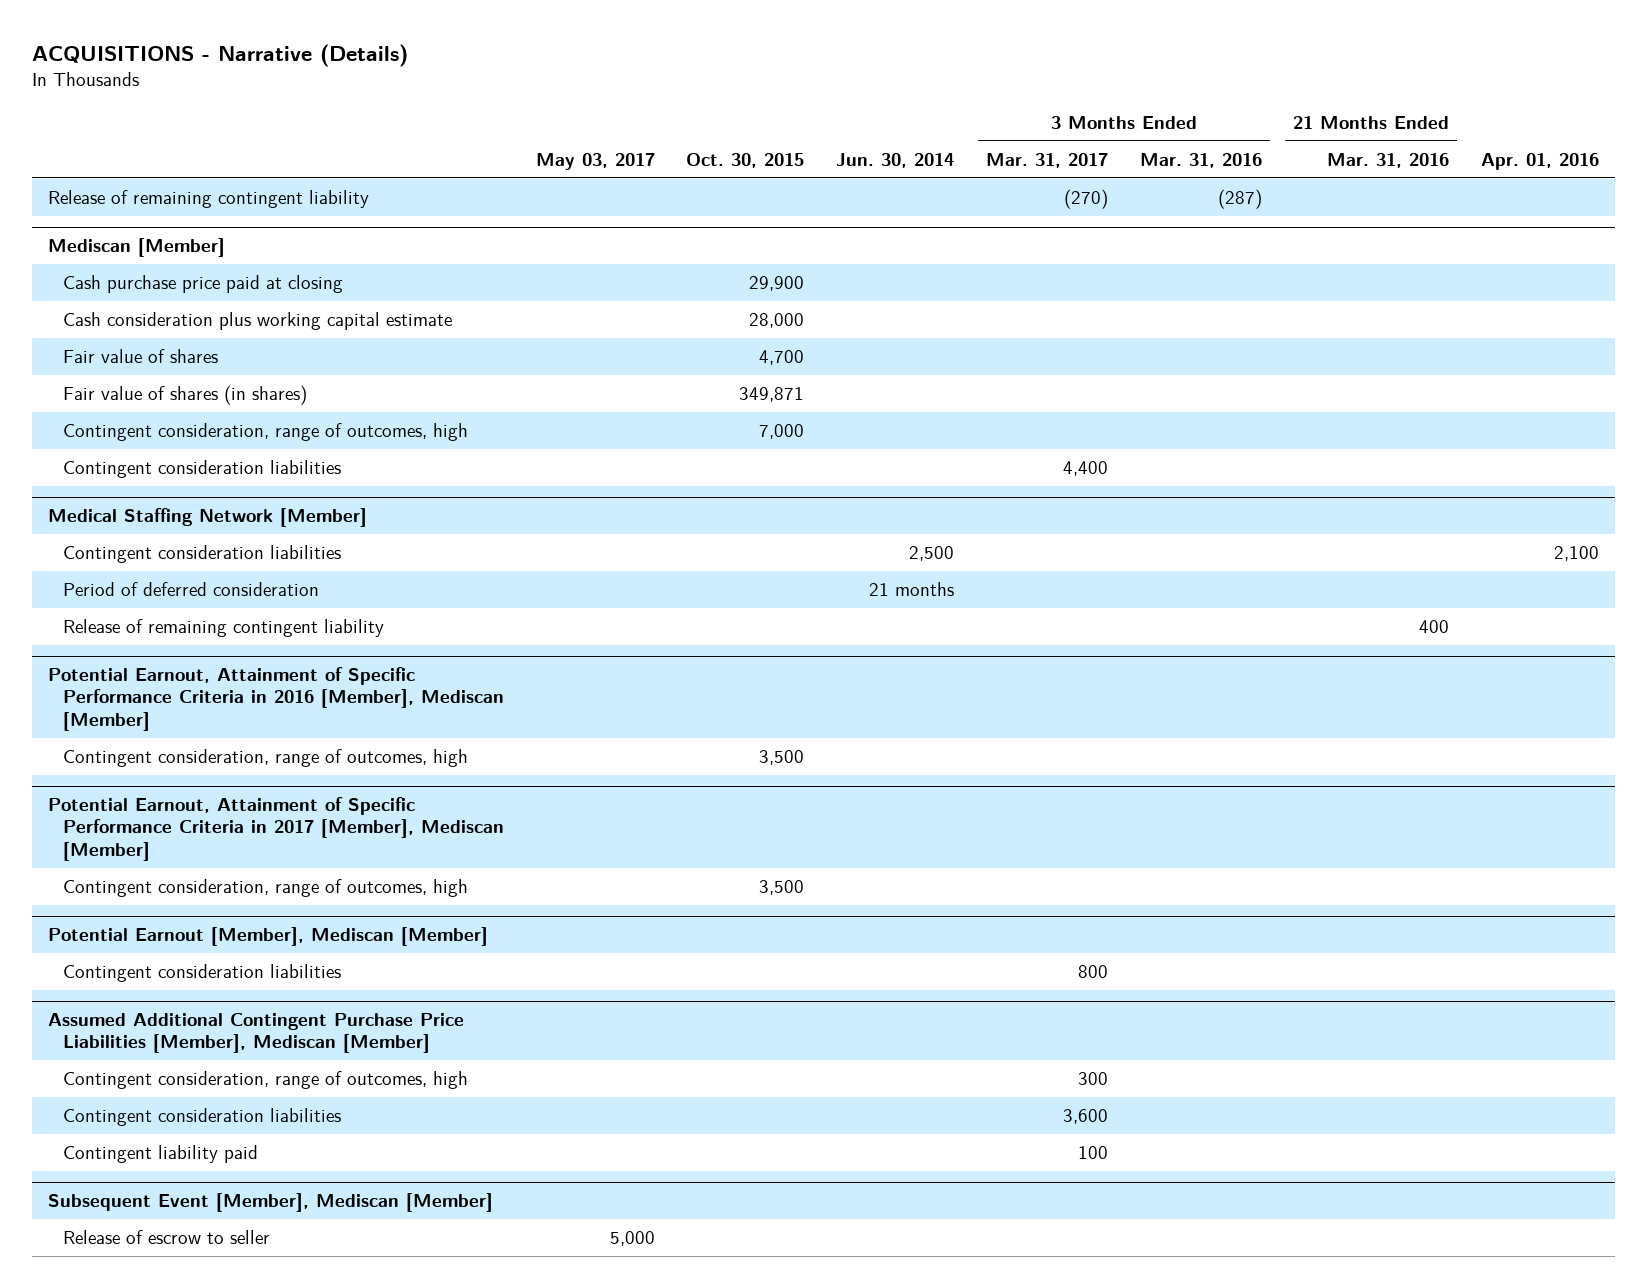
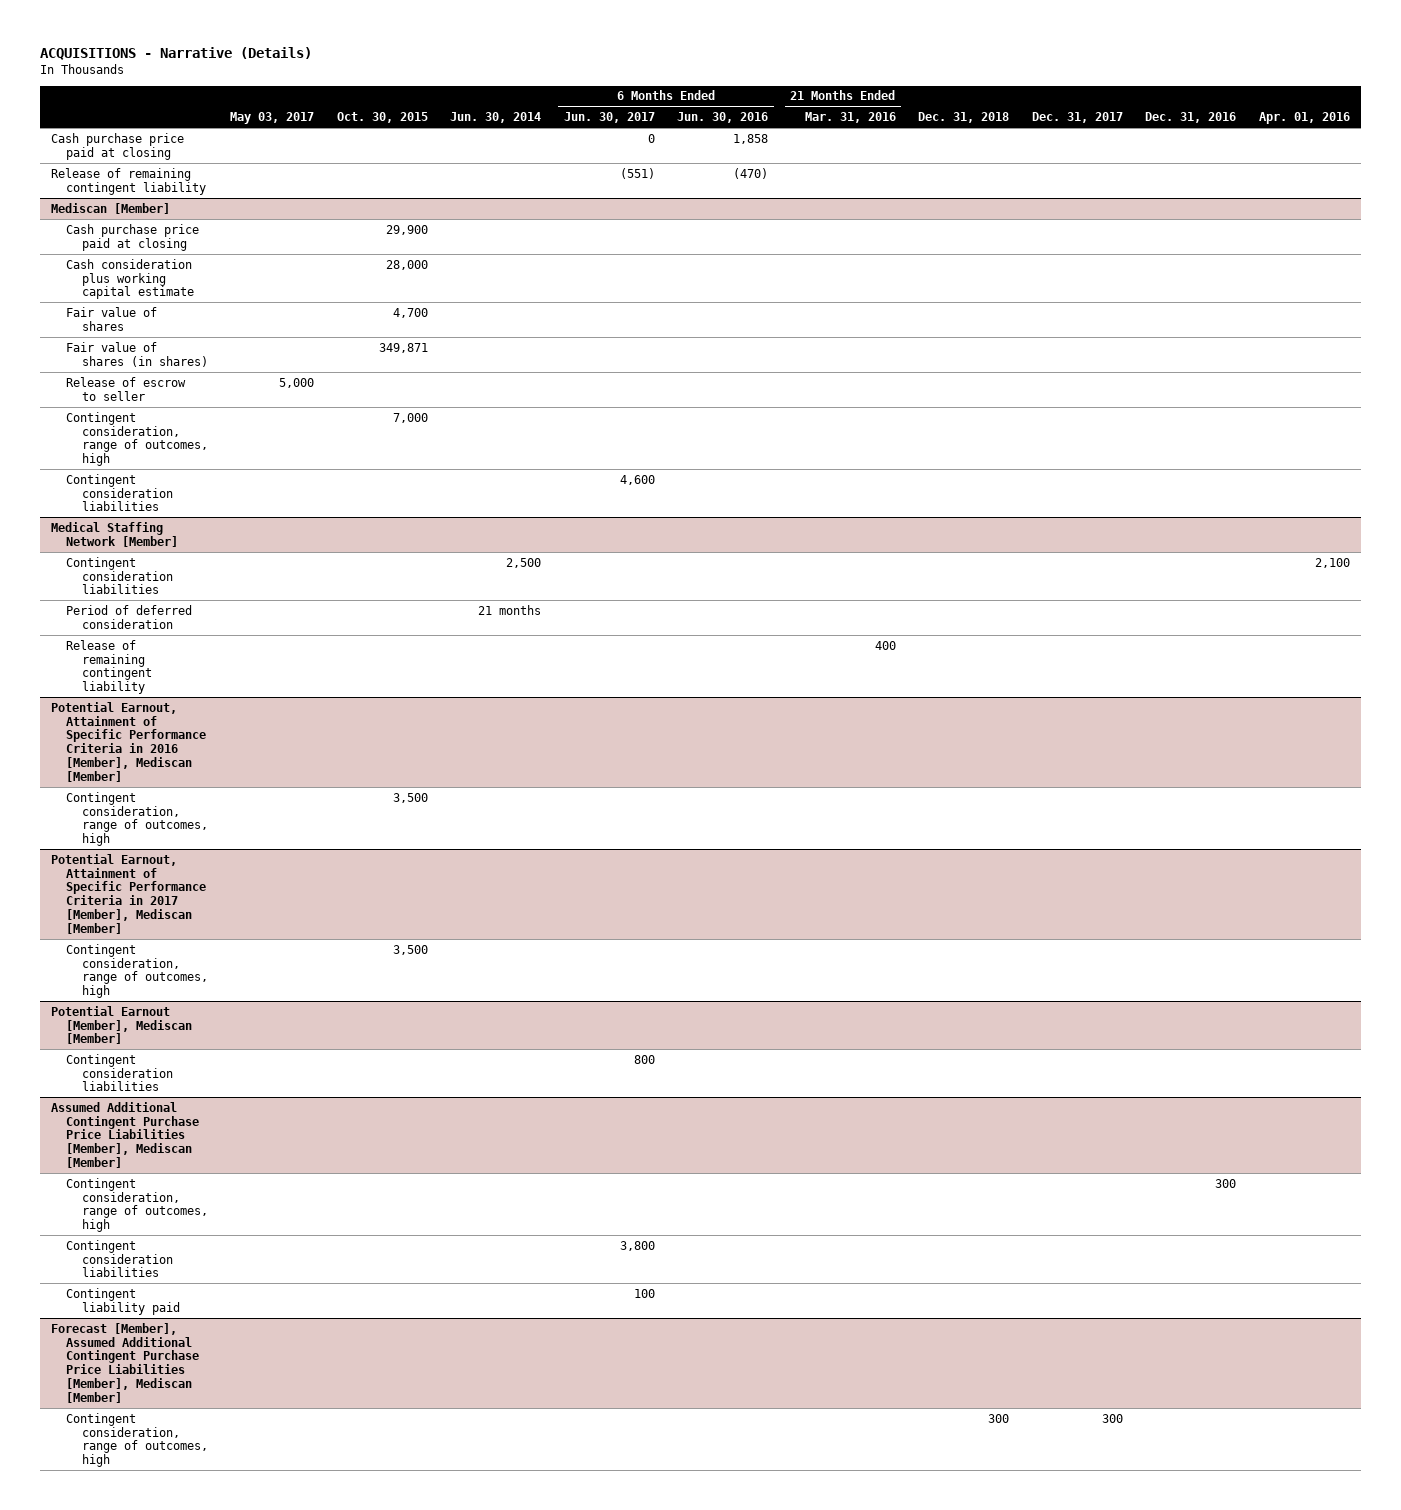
- | May 03, 2017 | Oct. 30, 2015 | Jun. 30, 2014 | 3 Months Ended Mar. 31, 2017 | 3 Months Ended Mar. 31, 2016 | 21 Months Ended Mar. 31, 2016 | Apr. 01, 2016
+ | May 03, 2017 | Oct. 30, 2015 | Jun. 30, 2014 | 6 Months Ended Jun. 30, 2017 | 6 Months Ended Jun. 30, 2016 | 21 Months Ended Mar. 31, 2016 | Dec. 31, 2018 | Dec. 31, 2017 | Dec. 31, 2016 | Apr. 01, 2016
+ Cash purchase price paid at closing | | | | 0 | 1,858 | | | | |
@ Mediscan [Member]
+ Release of escrow to seller | 5,000 | | | | | | | | |
- Subsequent Event [Member], Mediscan [Member]
- Release of escrow to seller | 5,000 | | | | | |
+ Forecast [Member], Assumed Additional Contingent Purchase Price Liabilities [Member], Mediscan [Member]
+ Contingent consideration, range of outcomes, high | | | | | | | 300 | 300 | |

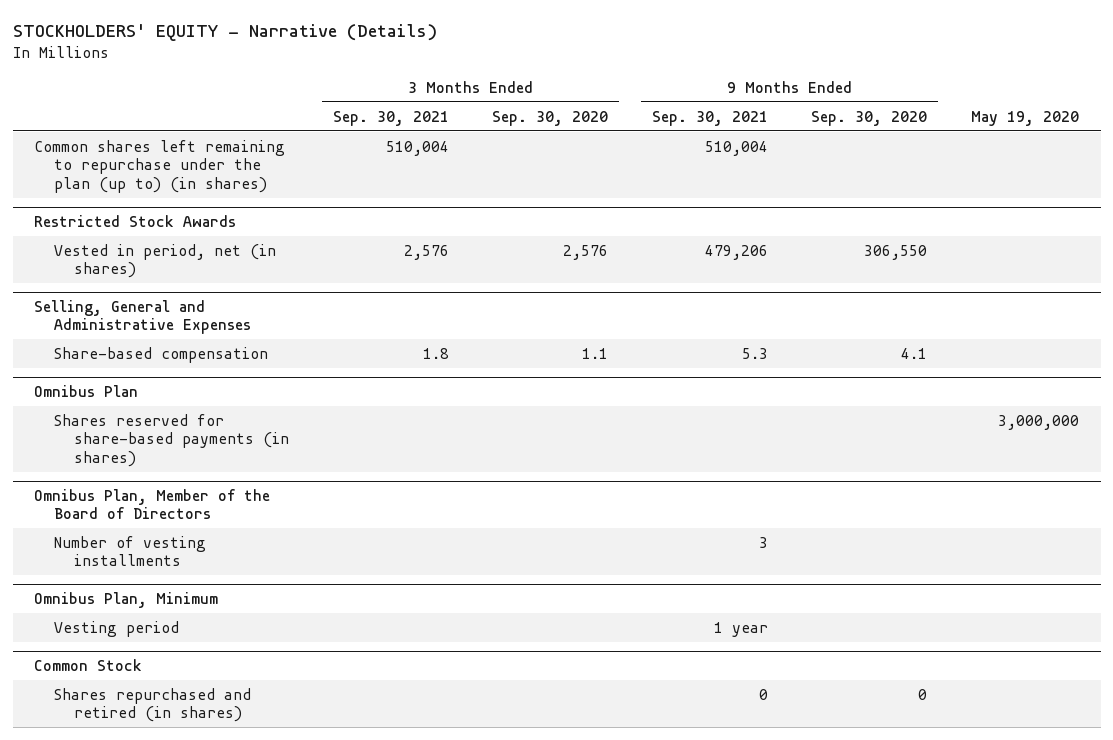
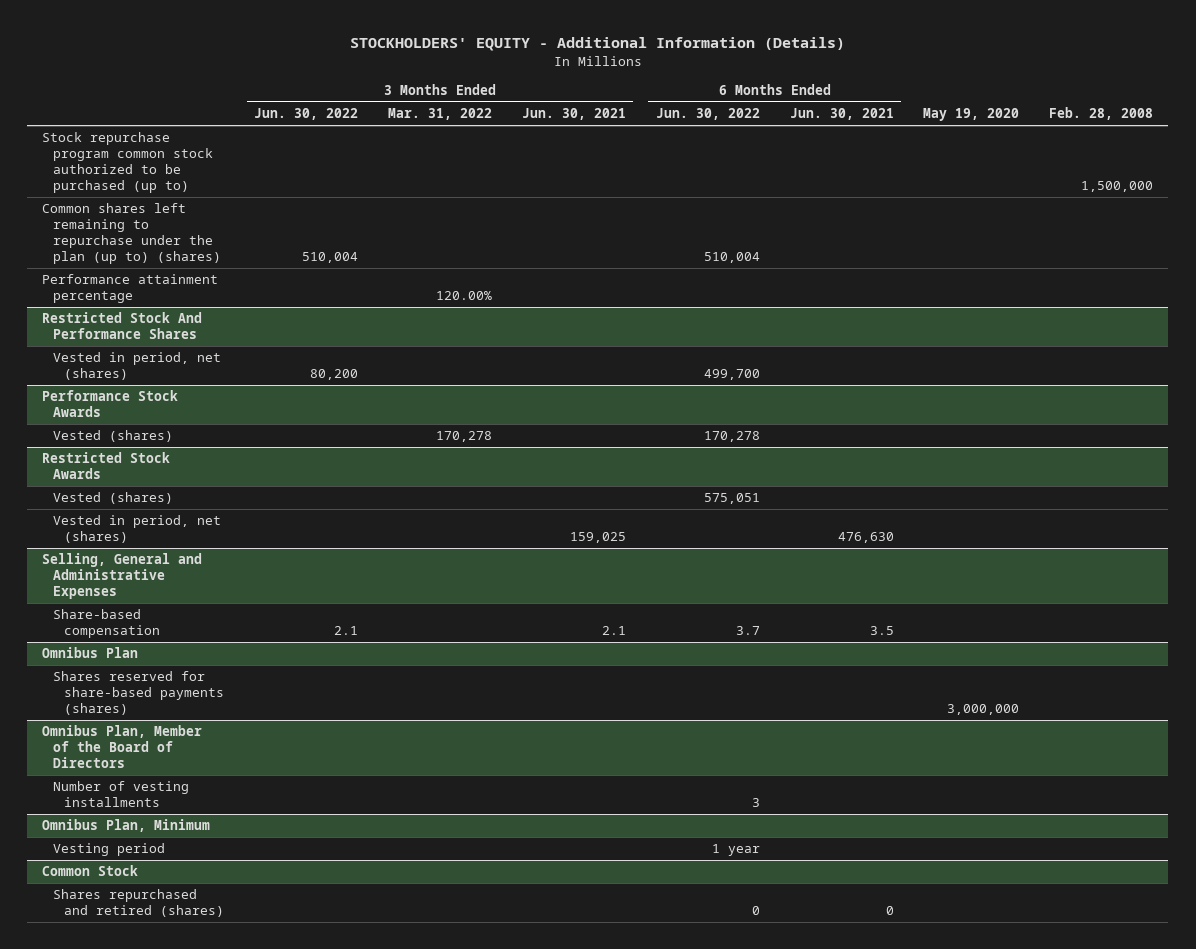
- STOCKHOLDERS' EQUITY - Narrative (Details)
+ STOCKHOLDERS' EQUITY - Additional Information (Details)
- | 3 Months Ended Sep. 30, 2021 | 3 Months Ended Sep. 30, 2020 | 9 Months Ended Sep. 30, 2021 | 9 Months Ended Sep. 30, 2020 | May 19, 2020
+ | 3 Months Ended Jun. 30, 2022 | 3 Months Ended Mar. 31, 2022 | 3 Months Ended Jun. 30, 2021 | 6 Months Ended Jun. 30, 2022 | 6 Months Ended Jun. 30, 2021 | May 19, 2020 | Feb. 28, 2008
- Common shares left remaining to repurchase under the plan (up to) (in shares) | 510,004 | | 510,004 | |
+ Stock repurchase program common stock authorized to be purchased (up to) | | | | | | | 1,500,000
+ Common shares left remaining to repurchase under the plan (up to) (shares) | 510,004 | | | 510,004 | | |
+ Performance attainment percentage | | 120.00% | | | | |
+ Restricted Stock And Performance Shares
+ Vested in period, net (shares) | 80,200 | | | 499,700 | | |
+ Performance Stock Awards
+ Vested (shares) | | 170,278 | | 170,278 | | |
@ Restricted Stock Awards
- Vested in period, net (in shares) | 2,576 | 2,576 | 479,206 | 306,550 |
+ Vested (shares) | | | | 575,051 | | |
+ Vested in period, net (shares) | | | 159,025 | | 476,630 | |
@ Omnibus Plan
- Shares reserved for share-based payments (in shares) | | | | | 3,000,000
+ Shares reserved for share-based payments (shares) | | | | | | 3,000,000 |
@ Common Stock
- Shares repurchased and retired (in shares) | | | 0 | 0 |
+ Shares repurchased and retired (shares) | | | | 0 | 0 | |

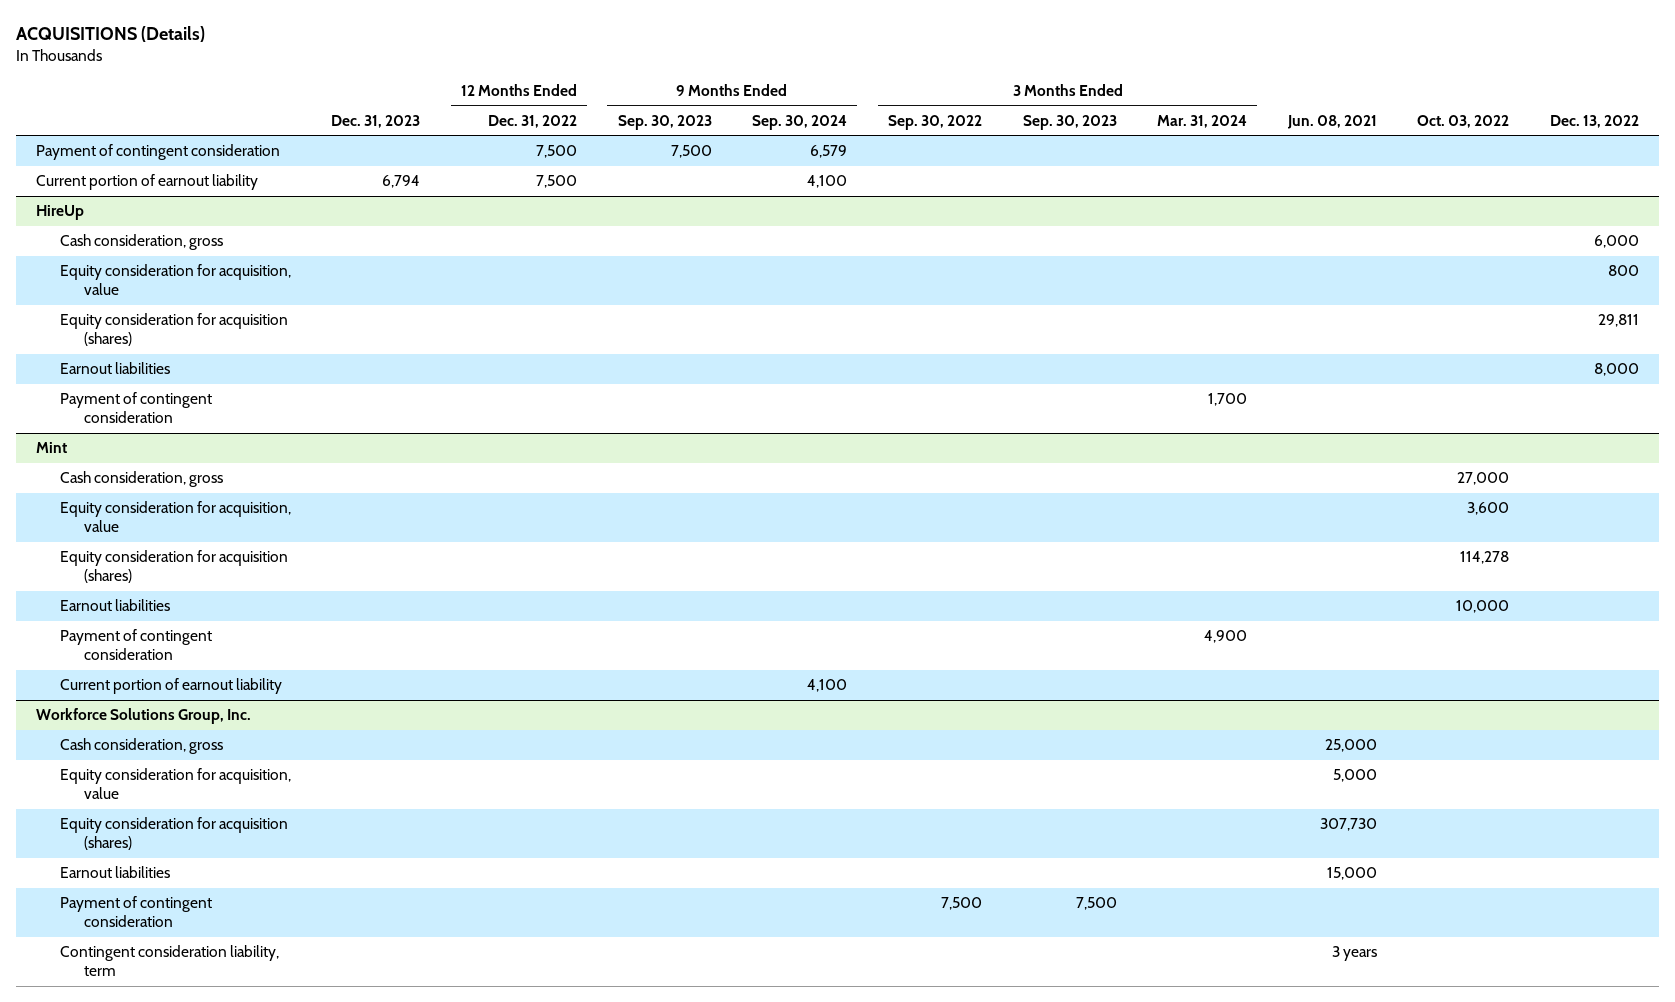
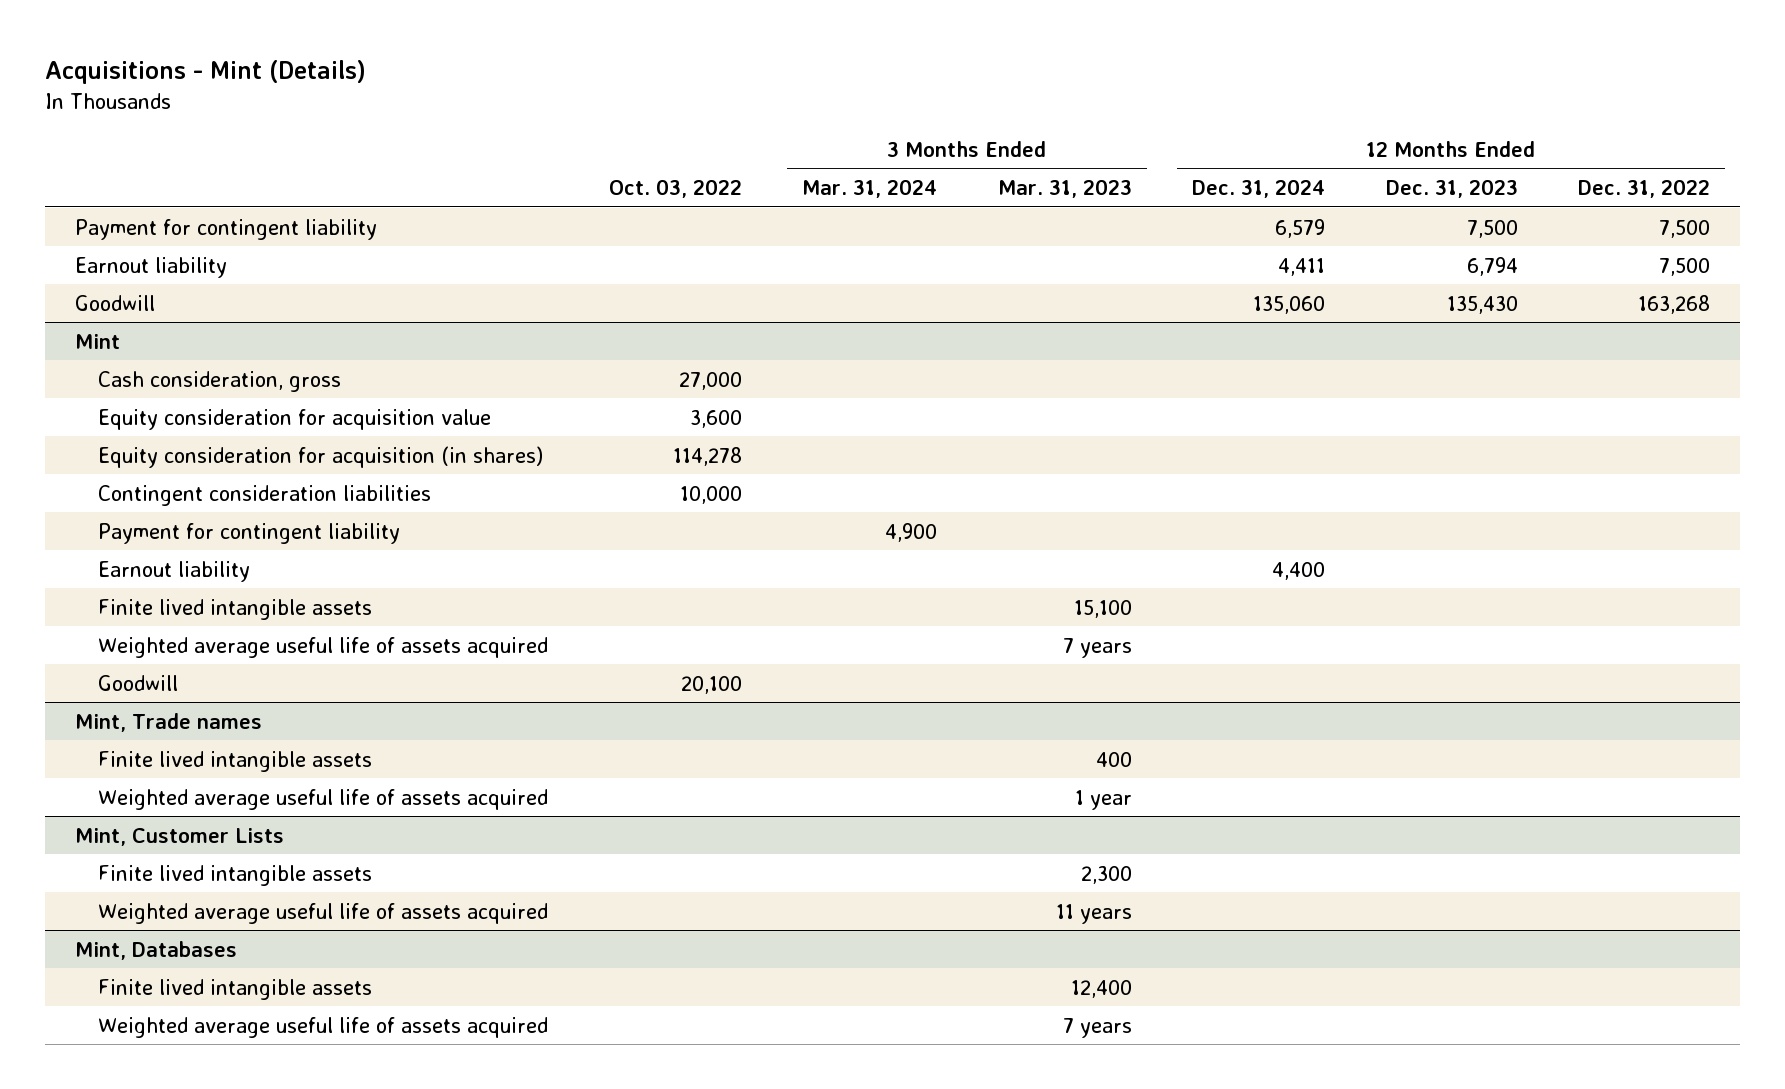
- ACQUISITIONS (Details)
+ Acquisitions - Mint (Details)
- | Dec. 31, 2023 | 12 Months Ended Dec. 31, 2022 | 9 Months Ended Sep. 30, 2023 | 9 Months Ended Sep. 30, 2024 | 3 Months Ended Sep. 30, 2022 | 3 Months Ended Sep. 30, 2023 | 3 Months Ended Mar. 31, 2024 | Jun. 08, 2021 | Oct. 03, 2022 | Dec. 13, 2022
+ | Oct. 03, 2022 | 3 Months Ended Mar. 31, 2024 | 3 Months Ended Mar. 31, 2023 | 12 Months Ended Dec. 31, 2024 | 12 Months Ended Dec. 31, 2023 | 12 Months Ended Dec. 31, 2022
- Payment of contingent consideration | | 7,500 | 7,500 | 6,579 | | | | | |
- Current portion of earnout liability | 6,794 | 7,500 | | 4,100 | | | | | |
- HireUp
- Cash consideration, gross | | | | | | | | | | 6,000
- Equity consideration for acquisition, value | | | | | | | | | | 800
- Equity consideration for acquisition (shares) | | | | | | | | | | 29,811
- Earnout liabilities | | | | | | | | | | 8,000
- Payment of contingent consideration | | | | | | | 1,700 | | |
+ Payment for contingent liability | | | | 6,579 | 7,500 | 7,500
+ Earnout liability | | | | 4,411 | 6,794 | 7,500
+ Goodwill | | | | 135,060 | 135,430 | 163,268
@ Mint
- Equity consideration for acquisition, value | | | | | | | | | 3,600 |
- Equity consideration for acquisition (shares) | | | | | | | | | 114,278 |
- Earnout liabilities | | | | | | | | | 10,000 |
- Payment of contingent consideration | | | | | | | 4,900 | | |
- Current portion of earnout liability | | | | 4,100 | | | | | |
- Workforce Solutions Group, Inc.
- Cash consideration, gross | | | | | | | | 25,000 | |
- Equity consideration for acquisition, value | | | | | | | | 5,000 | |
- Equity consideration for acquisition (shares) | | | | | | | | 307,730 | |
- Earnout liabilities | | | | | | | | 15,000 | |
- Payment of contingent consideration | | | | | 7,500 | 7,500 | | | |
- Contingent consideration liability, term | | | | | | | | 3 years | |
@ Mint
+ Equity consideration for acquisition value | 3,600 | | | | |
+ Equity consideration for acquisition (in shares) | 114,278 | | | | |
+ Contingent consideration liabilities | 10,000 | | | | |
+ Payment for contingent liability | | 4,900 | | | |
+ Earnout liability | | | | 4,400 | |
+ Finite lived intangible assets | | | 15,100 | | |
+ Weighted average useful life of assets acquired | | | 7 years | | |
+ Goodwill | 20,100 | | | | |
+ Mint, Trade names
+ Finite lived intangible assets | | | 400 | | |
+ Weighted average useful life of assets acquired | | | 1 year | | |
+ Mint, Customer Lists
+ Finite lived intangible assets | | | 2,300 | | |
+ Weighted average useful life of assets acquired | | | 11 years | | |
+ Mint, Databases
+ Finite lived intangible assets | | | 12,400 | | |
+ Weighted average useful life of assets acquired | | | 7 years | | |

